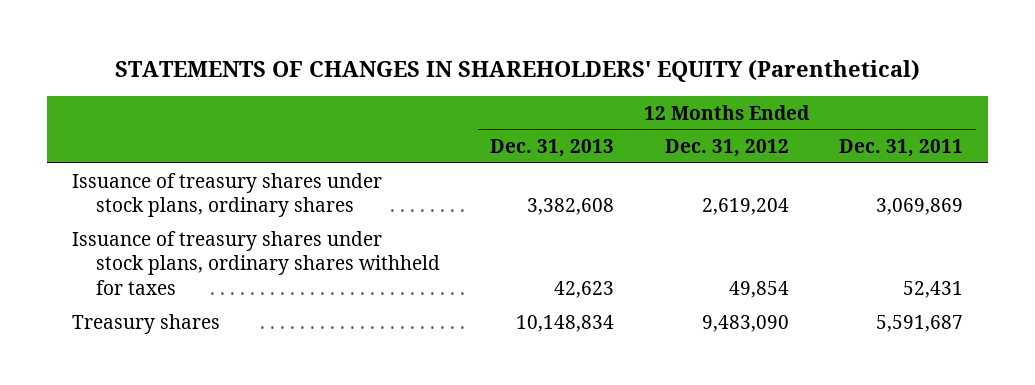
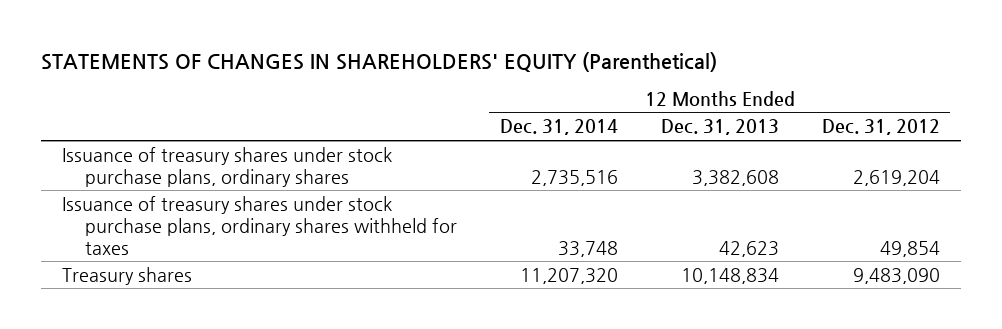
- | 12 Months Ended Dec. 31, 2013 | 12 Months Ended Dec. 31, 2012 | 12 Months Ended Dec. 31, 2011
+ | 12 Months Ended Dec. 31, 2014 | 12 Months Ended Dec. 31, 2013 | 12 Months Ended Dec. 31, 2012
- Issuance of treasury shares under stock plans, ordinary shares | 3,382,608 | 2,619,204 | 3,069,869
- Issuance of treasury shares under stock plans, ordinary shares withheld for taxes | 42,623 | 49,854 | 52,431
+ Issuance of treasury shares under stock purchase plans, ordinary shares | 2,735,516 | 3,382,608 | 2,619,204
+ Issuance of treasury shares under stock purchase plans, ordinary shares withheld for taxes | 33,748 | 42,623 | 49,854

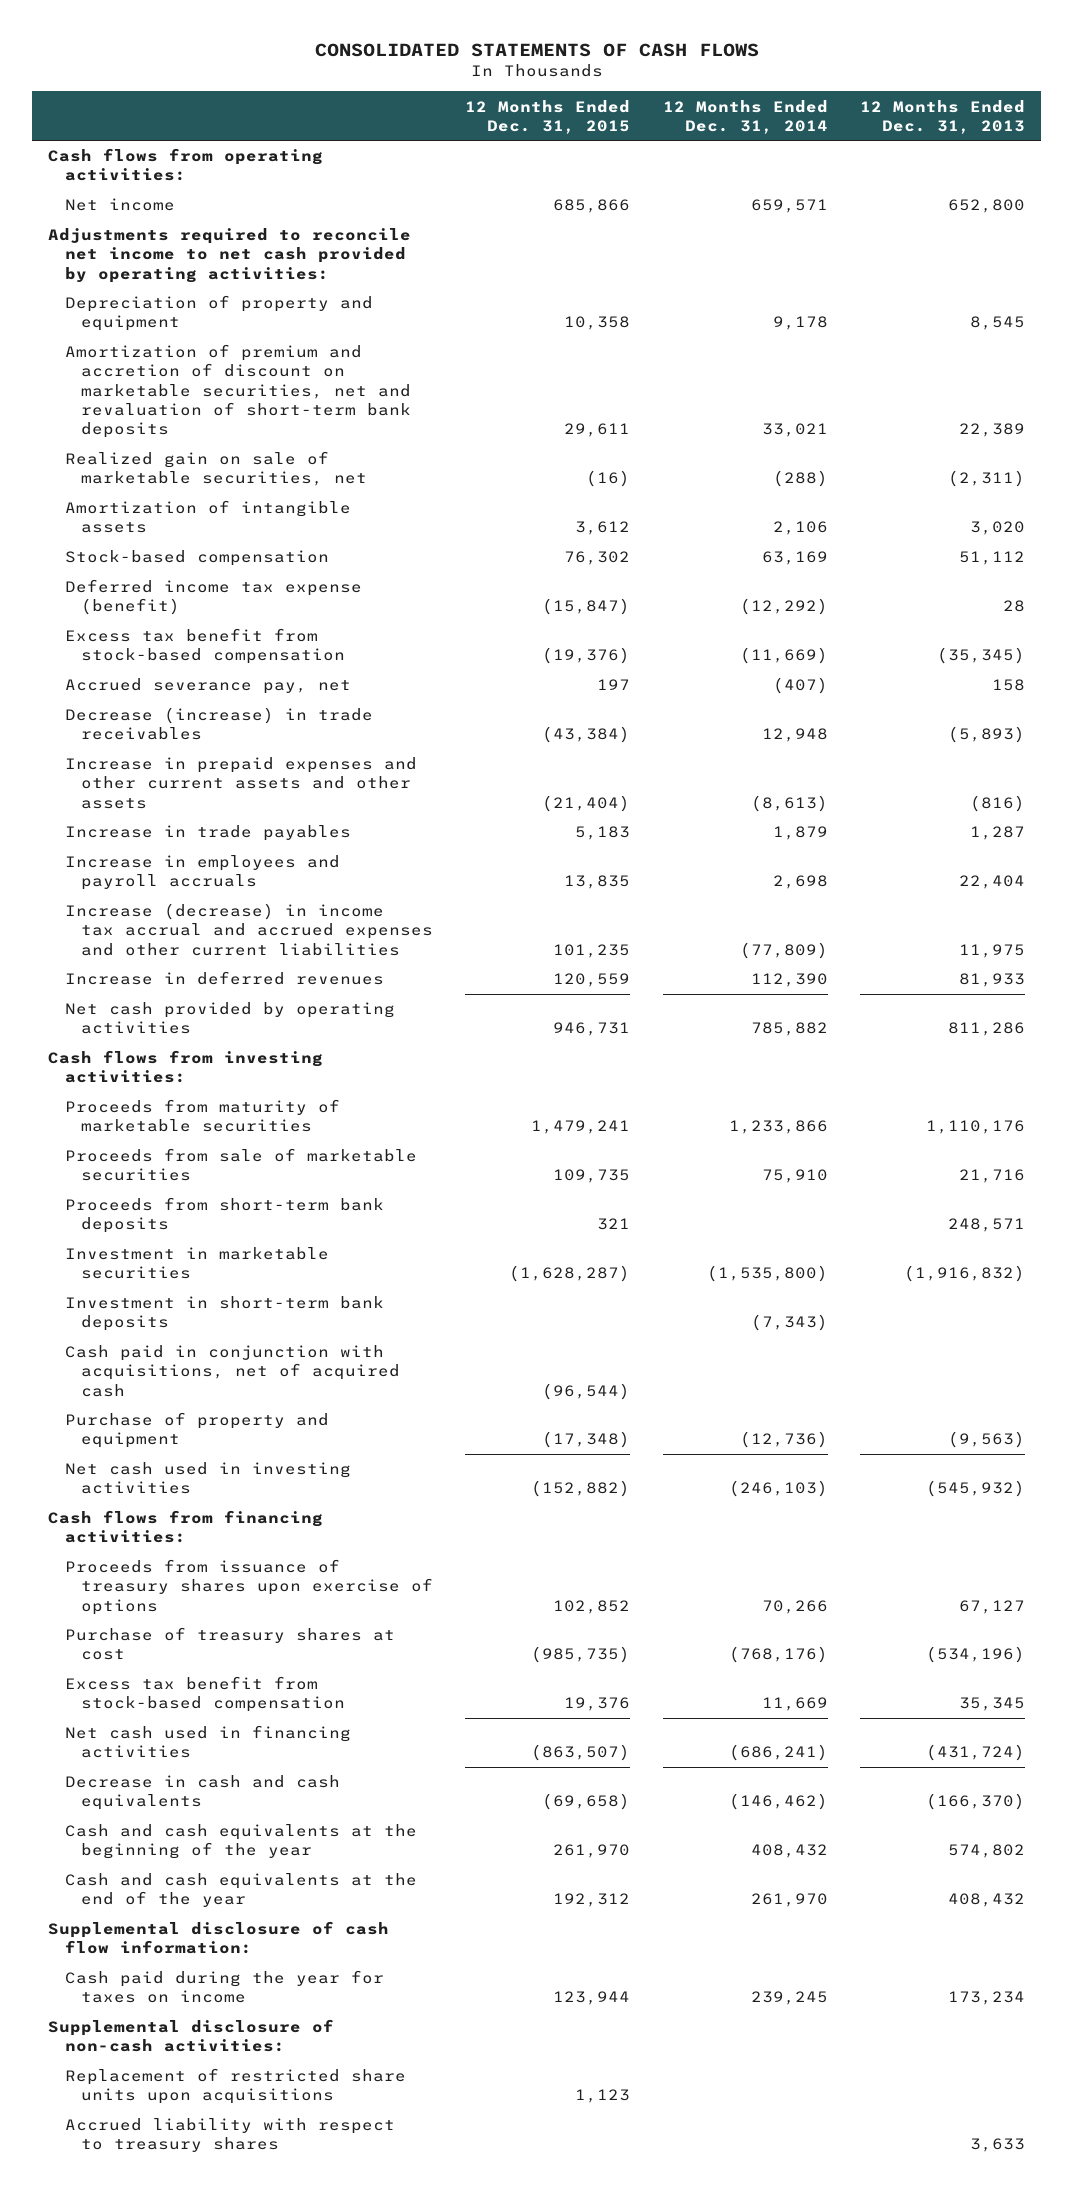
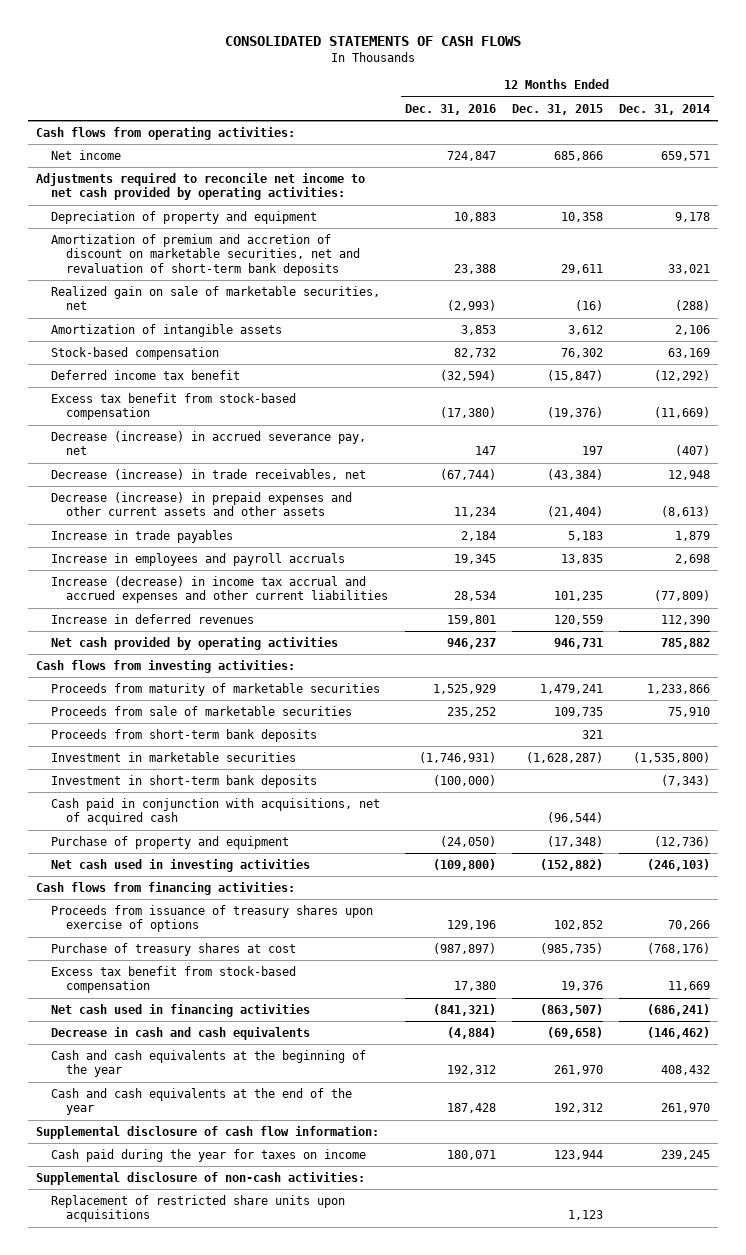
- | 12 Months Ended Dec. 31, 2015 | 12 Months Ended Dec. 31, 2014 | 12 Months Ended Dec. 31, 2013
+ | 12 Months Ended Dec. 31, 2016 | 12 Months Ended Dec. 31, 2015 | 12 Months Ended Dec. 31, 2014
- Deferred income tax expense (benefit) | (15,847) | (12,292) | 28
+ Deferred income tax benefit | (32,594) | (15,847) | (12,292)
- Accrued severance pay, net | 197 | (407) | 158
- Decrease (increase) in trade receivables | (43,384) | 12,948 | (5,893)
- Increase in prepaid expenses and other current assets and other assets | (21,404) | (8,613) | (816)
+ Decrease (increase) in accrued severance pay, net | 147 | 197 | (407)
+ Decrease (increase) in trade receivables, net | (67,744) | (43,384) | 12,948
+ Decrease (increase) in prepaid expenses and other current assets and other assets | 11,234 | (21,404) | (8,613)
- Accrued liability with respect to treasury shares | | | 3,633

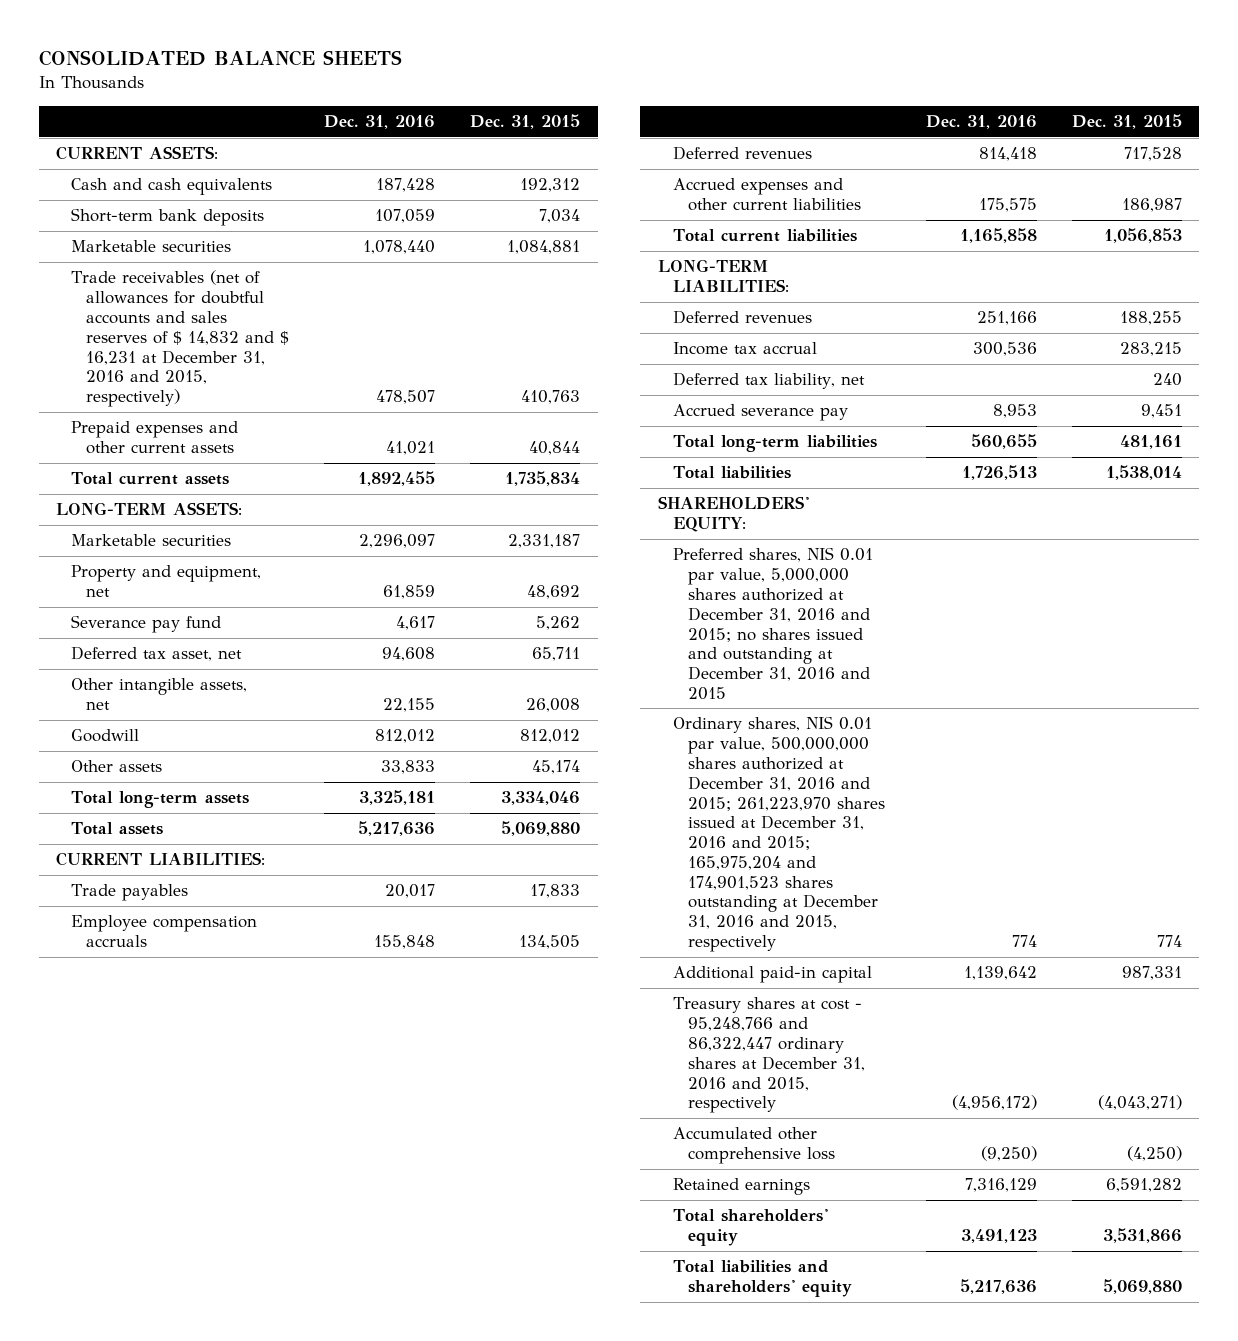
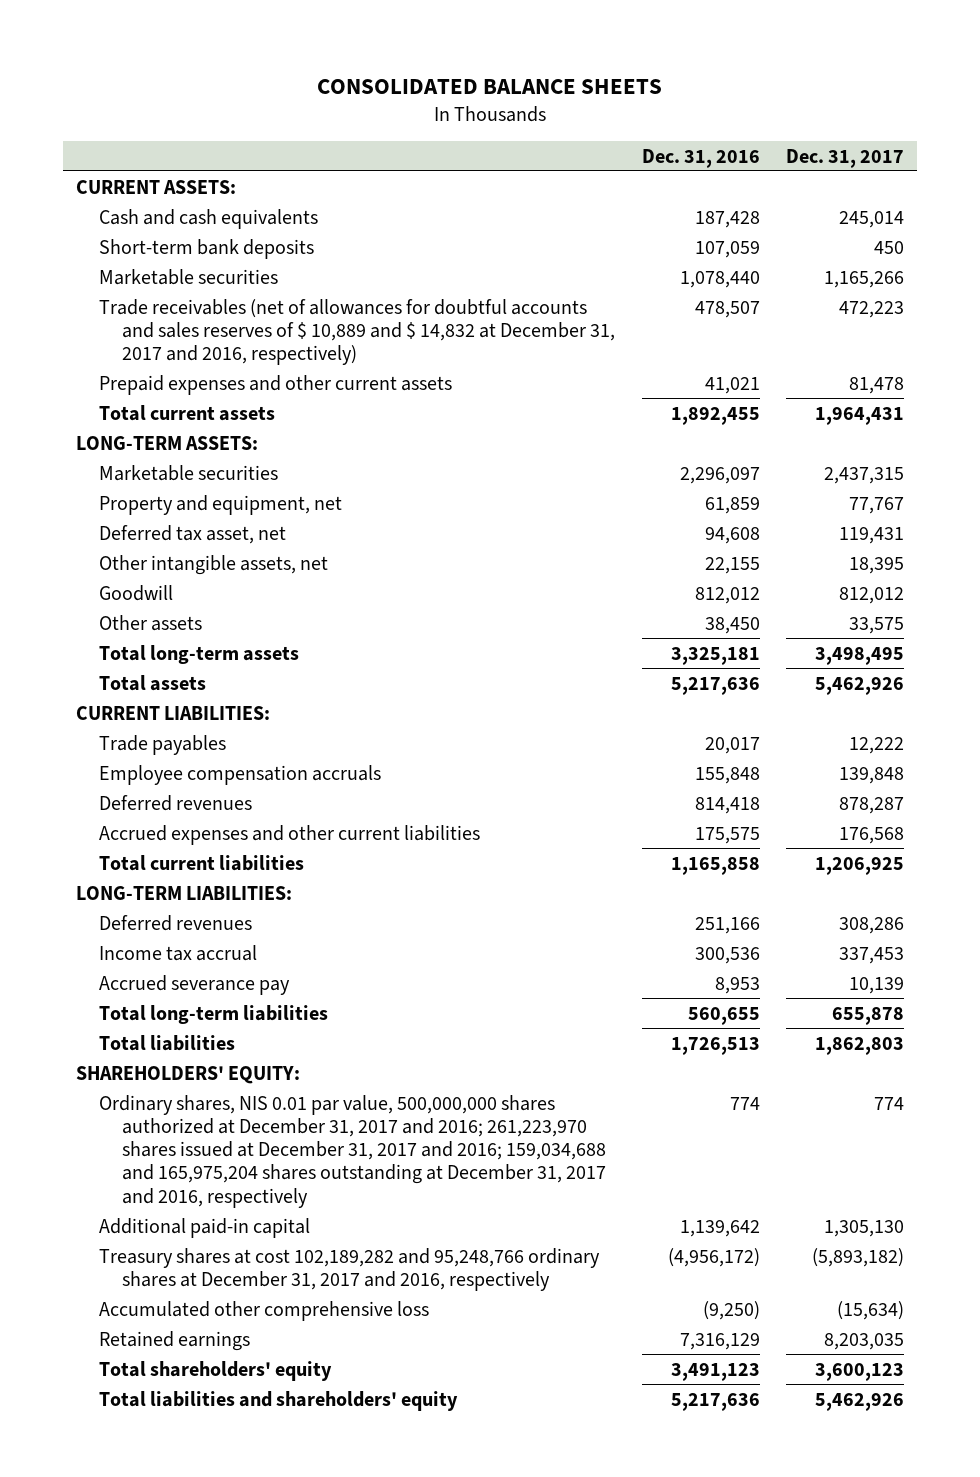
- | Dec. 31, 2016 | Dec. 31, 2015
+ | Dec. 31, 2016 | Dec. 31, 2017
- Trade receivables (net of allowances for doubtful accounts and sales reserves of $ 14,832 and $ 16,231 at December 31, 2016 and 2015, respectively) | 478,507 | 410,763
+ Trade receivables (net of allowances for doubtful accounts and sales reserves of $ 10,889 and $ 14,832 at December 31, 2017 and 2016, respectively) | 478,507 | 472,223
- Severance pay fund | 4,617 | 5,262
- Other assets | 33,833 | 45,174
+ Other assets | 38,450 | 33,575
- Deferred tax liability, net | | 240
- Preferred shares, NIS 0.01 par value, 5,000,000 shares authorized at December 31, 2016 and 2015; no shares issued and outstanding at December 31, 2016 and 2015
- Ordinary shares, NIS 0.01 par value, 500,000,000 shares authorized at December 31, 2016 and 2015; 261,223,970 shares issued at December 31, 2016 and 2015; 165,975,204 and 174,901,523 shares outstanding at December 31, 2016 and 2015, respectively | 774 | 774
+ Ordinary shares, NIS 0.01 par value, 500,000,000 shares authorized at December 31, 2017 and 2016; 261,223,970 shares issued at December 31, 2017 and 2016; 159,034,688 and 165,975,204 shares outstanding at December 31, 2017 and 2016, respectively | 774 | 774
- Treasury shares at cost - 95,248,766 and 86,322,447 ordinary shares at December 31, 2016 and 2015, respectively | (4,956,172) | (4,043,271)
+ Treasury shares at cost 102,189,282 and 95,248,766 ordinary shares at December 31, 2017 and 2016, respectively | (4,956,172) | (5,893,182)

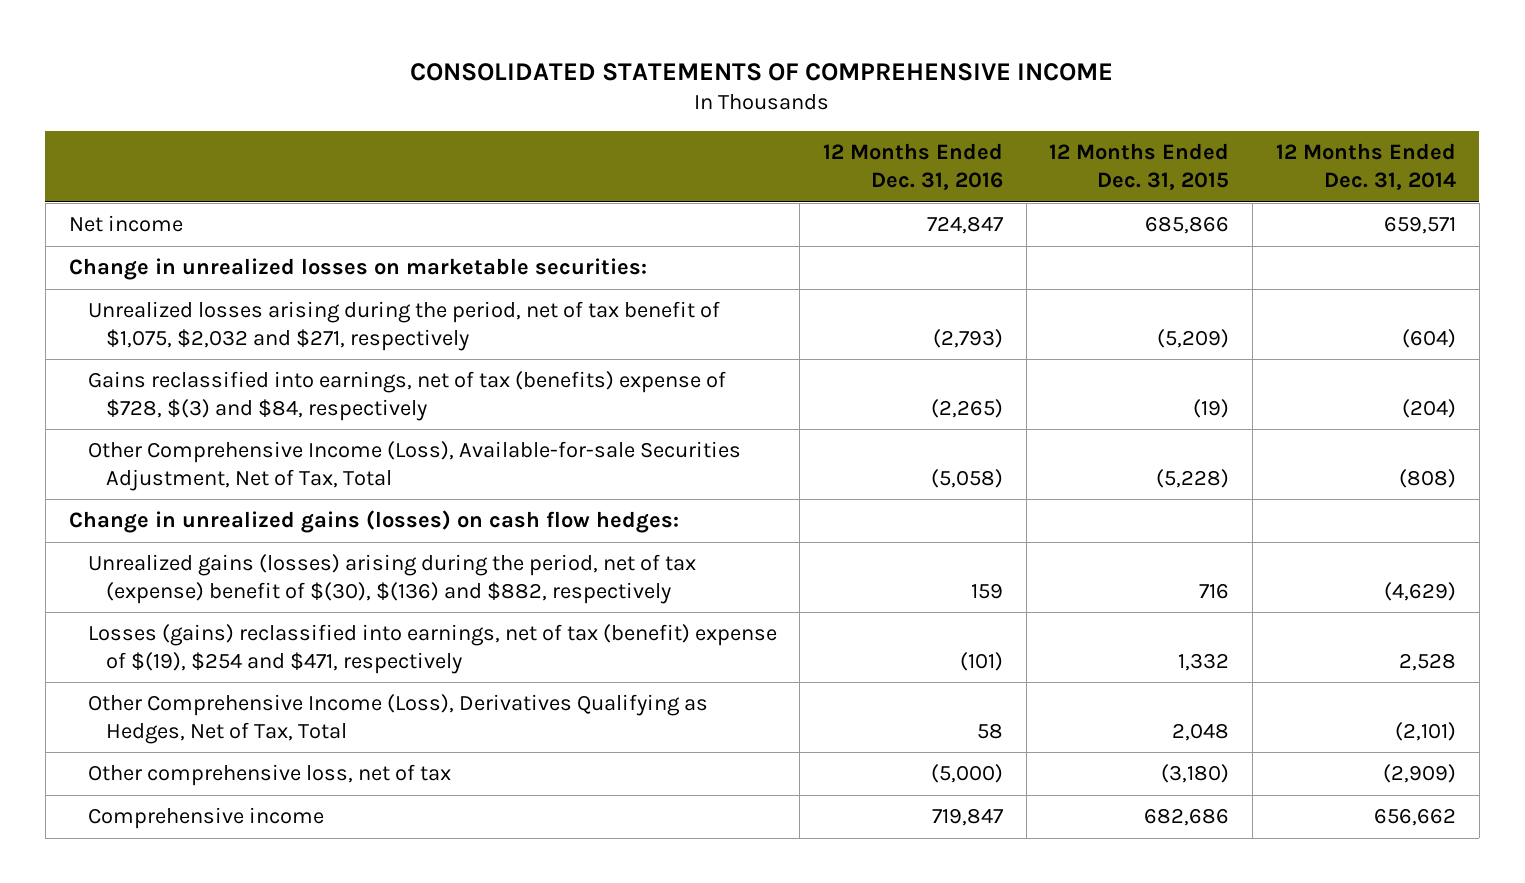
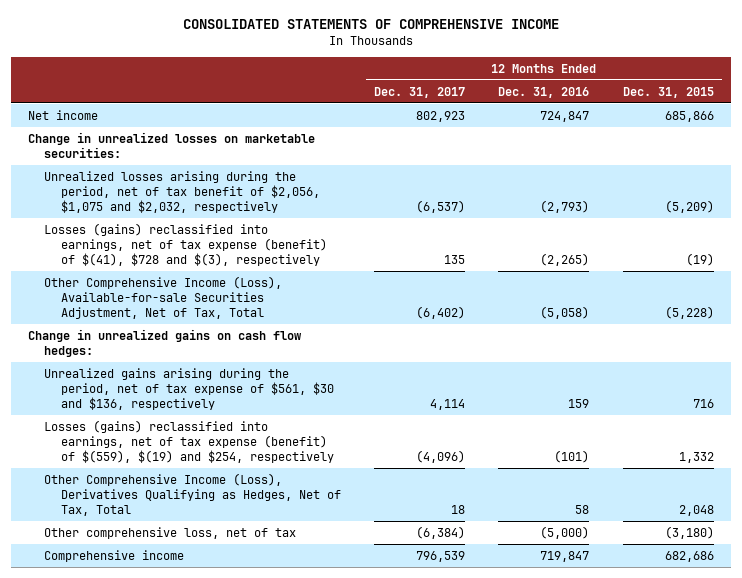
- | 12 Months Ended Dec. 31, 2016 | 12 Months Ended Dec. 31, 2015 | 12 Months Ended Dec. 31, 2014
+ | 12 Months Ended Dec. 31, 2017 | 12 Months Ended Dec. 31, 2016 | 12 Months Ended Dec. 31, 2015
- Unrealized losses arising during the period, net of tax benefit of $1,075, $2,032 and $271, respectively | (2,793) | (5,209) | (604)
- Gains reclassified into earnings, net of tax (benefits) expense of $728, $(3) and $84, respectively | (2,265) | (19) | (204)
+ Unrealized losses arising during the period, net of tax benefit of $2,056, $1,075 and $2,032, respectively | (6,537) | (2,793) | (5,209)
+ Losses (gains) reclassified into earnings, net of tax expense (benefit) of $(41), $728 and $(3), respectively | 135 | (2,265) | (19)
- Change in unrealized gains (losses) on cash flow hedges:
- Unrealized gains (losses) arising during the period, net of tax (expense) benefit of $(30), $(136) and $882, respectively | 159 | 716 | (4,629)
- Losses (gains) reclassified into earnings, net of tax (benefit) expense of $(19), $254 and $471, respectively | (101) | 1,332 | 2,528
+ Change in unrealized gains on cash flow hedges:
+ Unrealized gains arising during the period, net of tax expense of $561, $30 and $136, respectively | 4,114 | 159 | 716
+ Losses (gains) reclassified into earnings, net of tax expense (benefit) of $(559), $(19) and $254, respectively | (4,096) | (101) | 1,332

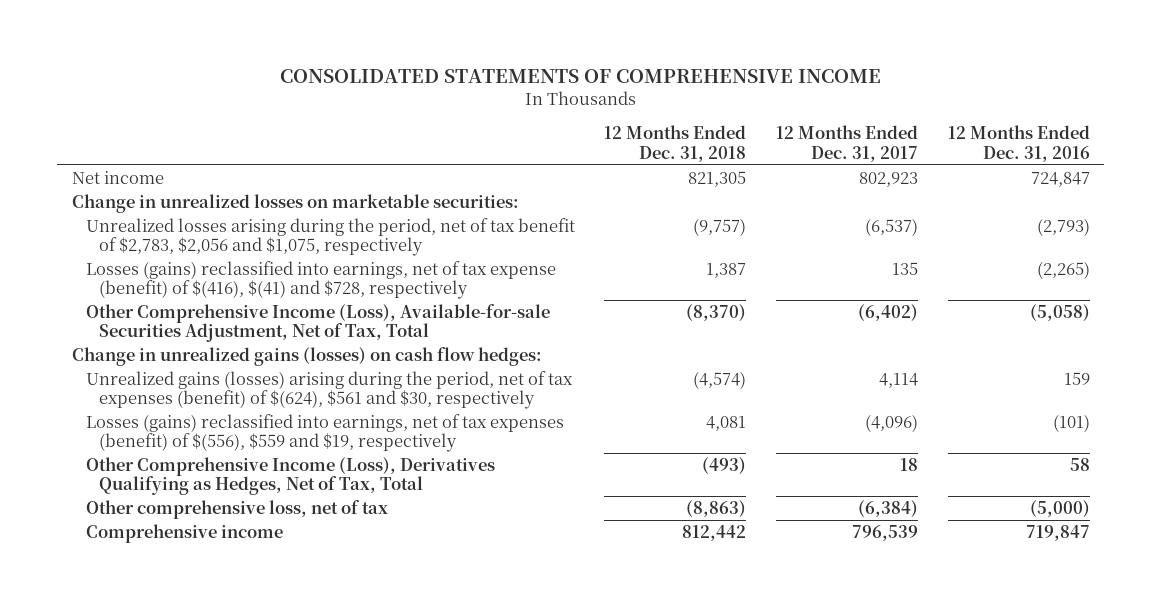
- | 12 Months Ended Dec. 31, 2017 | 12 Months Ended Dec. 31, 2016 | 12 Months Ended Dec. 31, 2015
+ | 12 Months Ended Dec. 31, 2018 | 12 Months Ended Dec. 31, 2017 | 12 Months Ended Dec. 31, 2016
- Unrealized losses arising during the period, net of tax benefit of $2,056, $1,075 and $2,032, respectively | (6,537) | (2,793) | (5,209)
- Losses (gains) reclassified into earnings, net of tax expense (benefit) of $(41), $728 and $(3), respectively | 135 | (2,265) | (19)
+ Unrealized losses arising during the period, net of tax benefit of $2,783, $2,056 and $1,075, respectively | (9,757) | (6,537) | (2,793)
+ Losses (gains) reclassified into earnings, net of tax expense (benefit) of $(416), $(41) and $728, respectively | 1,387 | 135 | (2,265)
- Change in unrealized gains on cash flow hedges:
- Unrealized gains arising during the period, net of tax expense of $561, $30 and $136, respectively | 4,114 | 159 | 716
- Losses (gains) reclassified into earnings, net of tax expense (benefit) of $(559), $(19) and $254, respectively | (4,096) | (101) | 1,332
+ Change in unrealized gains (losses) on cash flow hedges:
+ Unrealized gains (losses) arising during the period, net of tax expenses (benefit) of $(624), $561 and $30, respectively | (4,574) | 4,114 | 159
+ Losses (gains) reclassified into earnings, net of tax expenses (benefit) of $(556), $559 and $19, respectively | 4,081 | (4,096) | (101)

